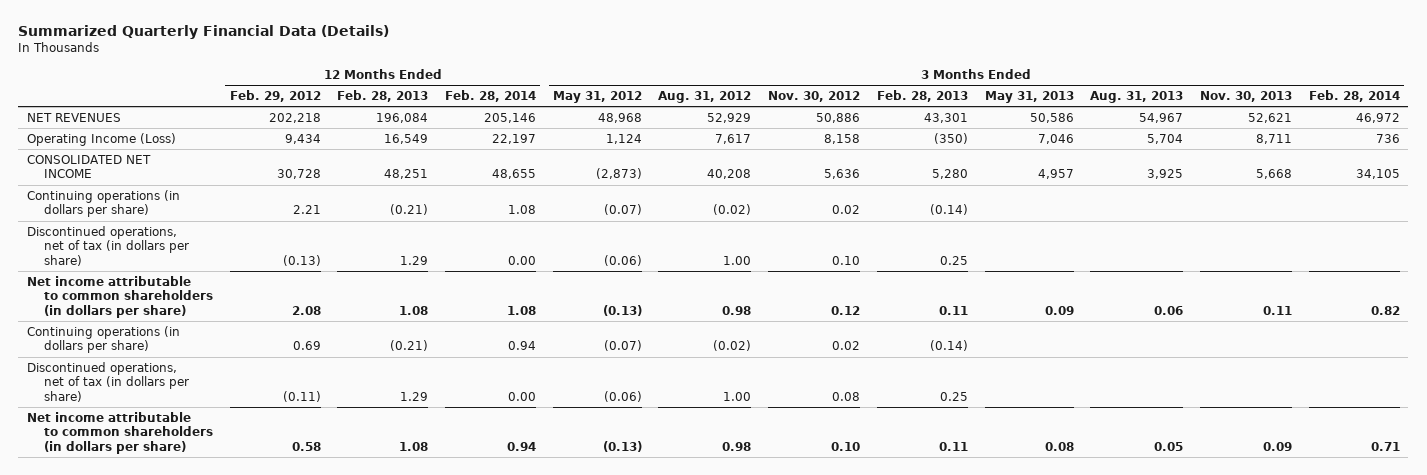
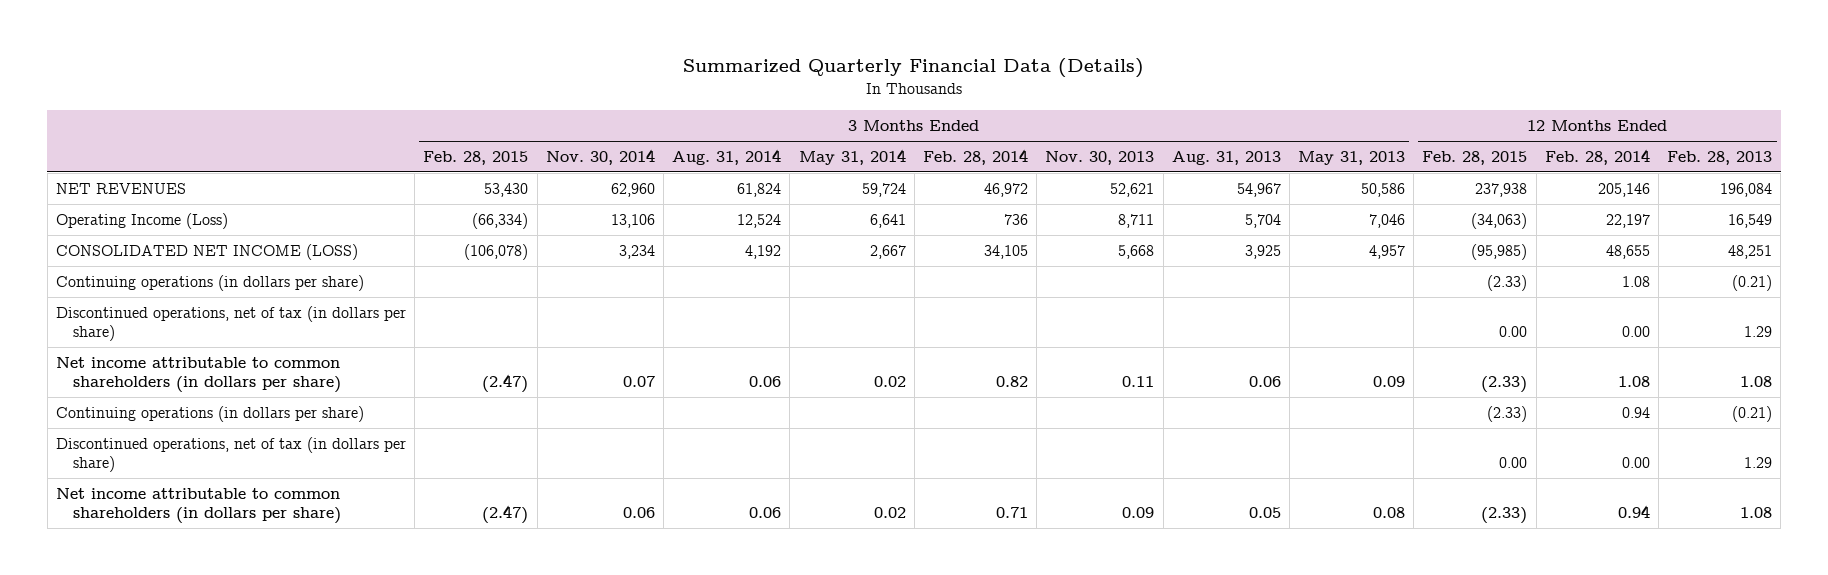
- | 12 Months Ended Feb. 29, 2012 | 12 Months Ended Feb. 28, 2013 | 12 Months Ended Feb. 28, 2014 | 3 Months Ended May 31, 2012 | 3 Months Ended Aug. 31, 2012 | 3 Months Ended Nov. 30, 2012 | 3 Months Ended Feb. 28, 2013 | 3 Months Ended May 31, 2013 | 3 Months Ended Aug. 31, 2013 | 3 Months Ended Nov. 30, 2013 | 3 Months Ended Feb. 28, 2014
+ | 3 Months Ended Feb. 28, 2015 | 3 Months Ended Nov. 30, 2014 | 3 Months Ended Aug. 31, 2014 | 3 Months Ended May 31, 2014 | 3 Months Ended Feb. 28, 2014 | 3 Months Ended Nov. 30, 2013 | 3 Months Ended Aug. 31, 2013 | 3 Months Ended May 31, 2013 | 12 Months Ended Feb. 28, 2015 | 12 Months Ended Feb. 28, 2014 | 12 Months Ended Feb. 28, 2013
- CONSOLIDATED NET INCOME | 30,728 | 48,251 | 48,655 | (2,873) | 40,208 | 5,636 | 5,280 | 4,957 | 3,925 | 5,668 | 34,105
+ CONSOLIDATED NET INCOME (LOSS) | (106,078) | 3,234 | 4,192 | 2,667 | 34,105 | 5,668 | 3,925 | 4,957 | (95,985) | 48,655 | 48,251

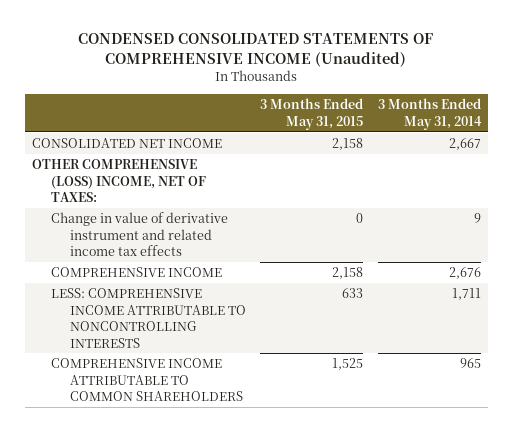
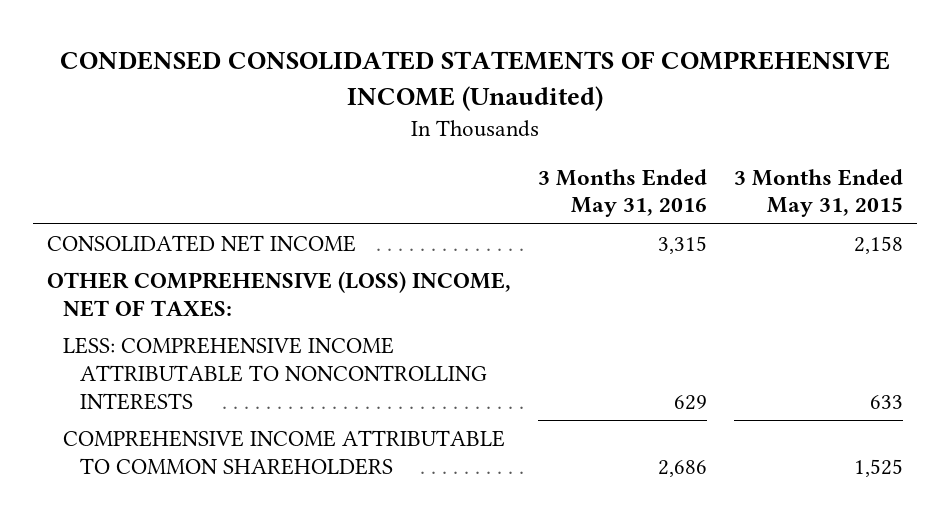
- | 3 Months Ended May 31, 2015 | 3 Months Ended May 31, 2014
+ | 3 Months Ended May 31, 2016 | 3 Months Ended May 31, 2015
- Change in value of derivative instrument and related income tax effects | 0 | 9
- COMPREHENSIVE INCOME | 2,158 | 2,676

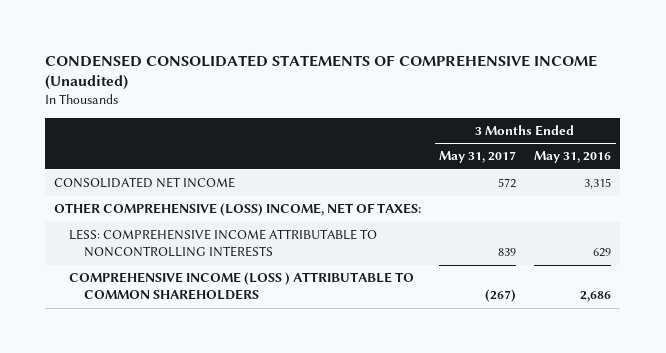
- | 3 Months Ended May 31, 2016 | 3 Months Ended May 31, 2015
+ | 3 Months Ended May 31, 2017 | 3 Months Ended May 31, 2016
- COMPREHENSIVE INCOME ATTRIBUTABLE TO COMMON SHAREHOLDERS | 2,686 | 1,525
+ COMPREHENSIVE INCOME (LOSS ) ATTRIBUTABLE TO COMMON SHAREHOLDERS | (267) | 2,686

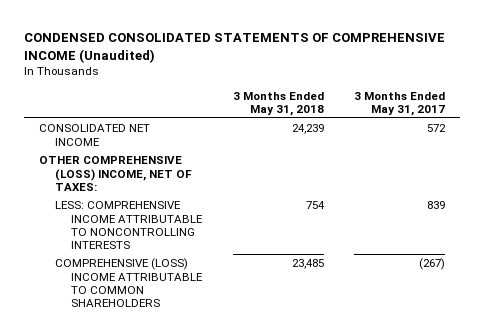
- | 3 Months Ended May 31, 2017 | 3 Months Ended May 31, 2016
+ | 3 Months Ended May 31, 2018 | 3 Months Ended May 31, 2017
- COMPREHENSIVE INCOME (LOSS ) ATTRIBUTABLE TO COMMON SHAREHOLDERS | (267) | 2,686
+ COMPREHENSIVE (LOSS) INCOME ATTRIBUTABLE TO COMMON SHAREHOLDERS | 23,485 | (267)

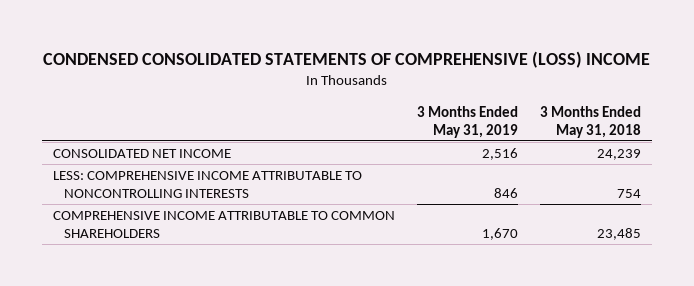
- CONDENSED CONSOLIDATED STATEMENTS OF COMPREHENSIVE INCOME (Unaudited)
+ CONDENSED CONSOLIDATED STATEMENTS OF COMPREHENSIVE (LOSS) INCOME
- | 3 Months Ended May 31, 2018 | 3 Months Ended May 31, 2017
+ | 3 Months Ended May 31, 2019 | 3 Months Ended May 31, 2018
- OTHER COMPREHENSIVE (LOSS) INCOME, NET OF TAXES:
- COMPREHENSIVE (LOSS) INCOME ATTRIBUTABLE TO COMMON SHAREHOLDERS | 23,485 | (267)
+ COMPREHENSIVE INCOME ATTRIBUTABLE TO COMMON SHAREHOLDERS | 1,670 | 23,485

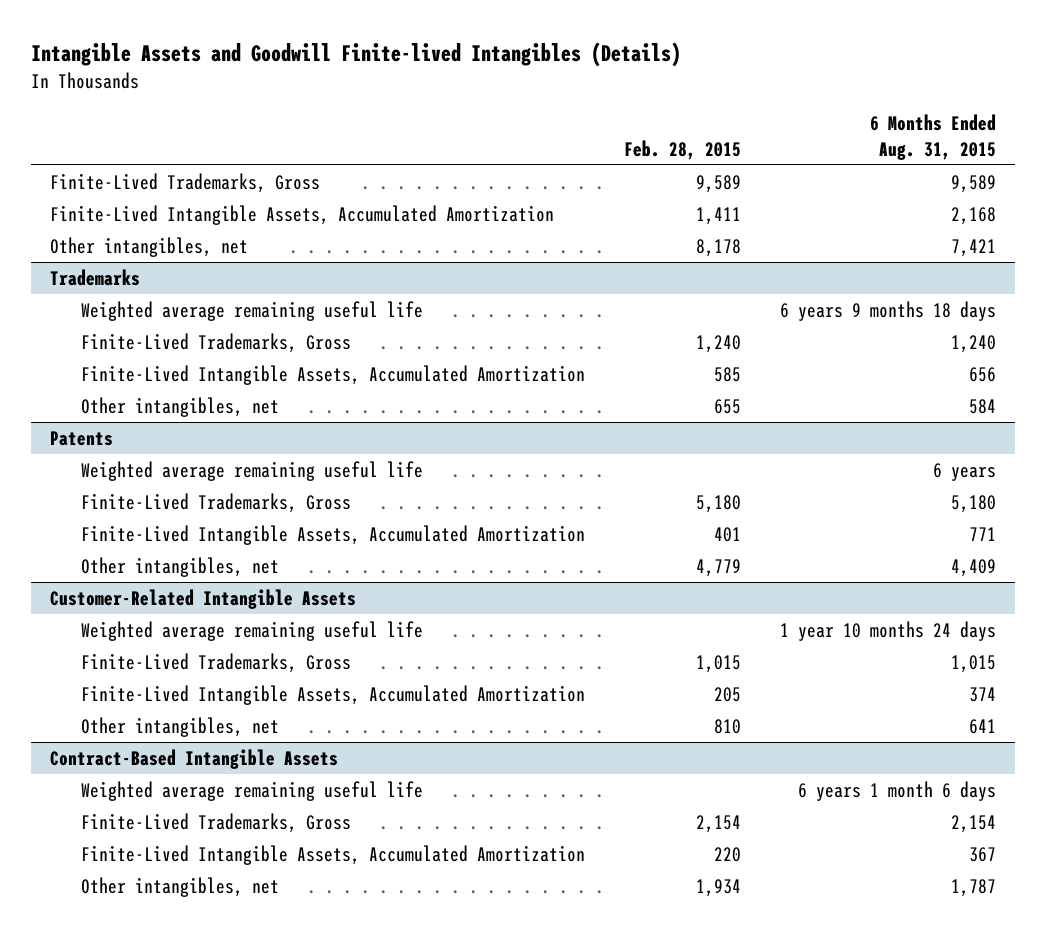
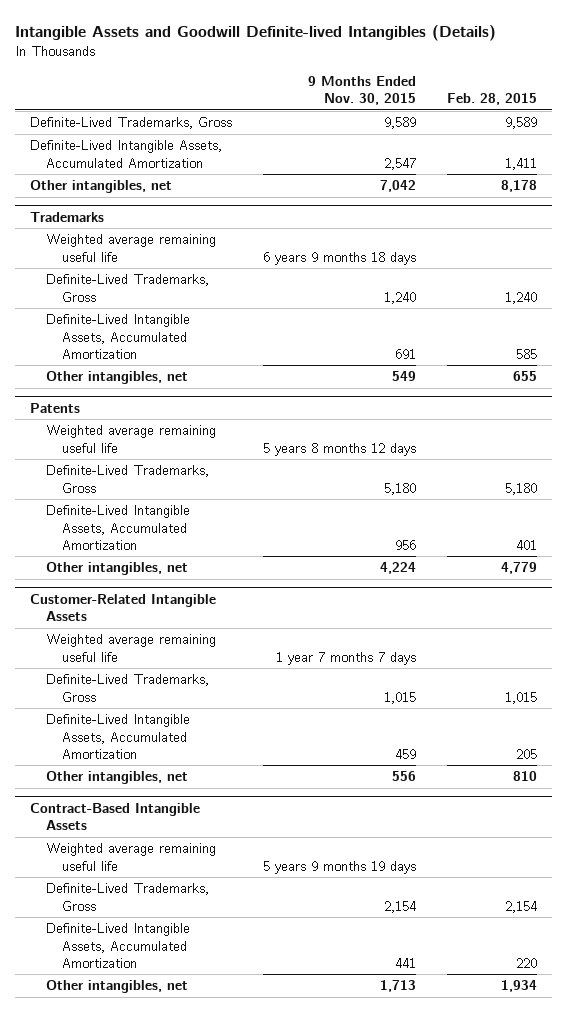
- Intangible Assets and Goodwill Finite-lived Intangibles (Details)
+ Intangible Assets and Goodwill Definite-lived Intangibles (Details)
- | Feb. 28, 2015 | 6 Months Ended Aug. 31, 2015
+ | 9 Months Ended Nov. 30, 2015 | Feb. 28, 2015
- Finite-Lived Trademarks, Gross | 9,589 | 9,589
- Finite-Lived Intangible Assets, Accumulated Amortization | 1,411 | 2,168
+ Definite-Lived Trademarks, Gross | 9,589 | 9,589
+ Definite-Lived Intangible Assets, Accumulated Amortization | 2,547 | 1,411
@ Trademarks
- Finite-Lived Trademarks, Gross | 1,240 | 1,240
- Finite-Lived Intangible Assets, Accumulated Amortization | 585 | 656
+ Definite-Lived Trademarks, Gross | 1,240 | 1,240
+ Definite-Lived Intangible Assets, Accumulated Amortization | 691 | 585
@ Patents
- Finite-Lived Trademarks, Gross | 5,180 | 5,180
- Finite-Lived Intangible Assets, Accumulated Amortization | 401 | 771
+ Definite-Lived Trademarks, Gross | 5,180 | 5,180
+ Definite-Lived Intangible Assets, Accumulated Amortization | 956 | 401
@ Customer-Related Intangible Assets
- Finite-Lived Trademarks, Gross | 1,015 | 1,015
- Finite-Lived Intangible Assets, Accumulated Amortization | 205 | 374
+ Definite-Lived Trademarks, Gross | 1,015 | 1,015
+ Definite-Lived Intangible Assets, Accumulated Amortization | 459 | 205
@ Contract-Based Intangible Assets
- Finite-Lived Trademarks, Gross | 2,154 | 2,154
- Finite-Lived Intangible Assets, Accumulated Amortization | 220 | 367
+ Definite-Lived Trademarks, Gross | 2,154 | 2,154
+ Definite-Lived Intangible Assets, Accumulated Amortization | 441 | 220

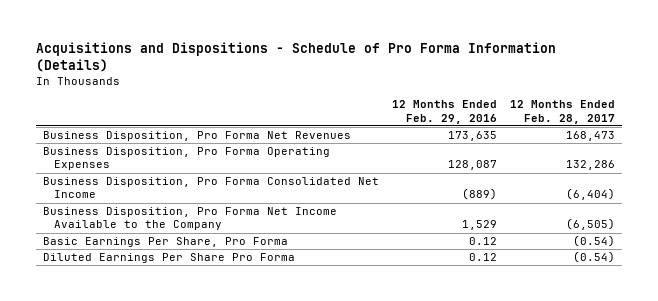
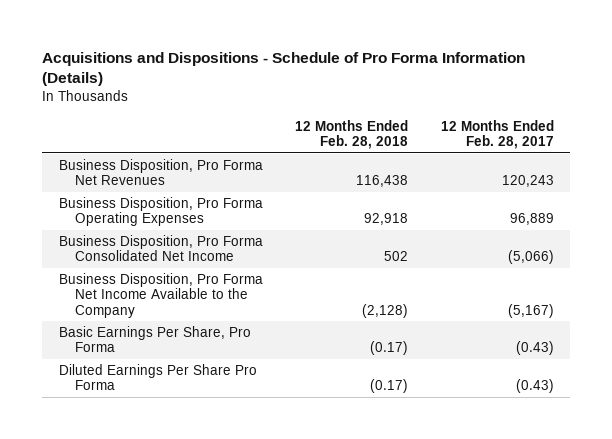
- | 12 Months Ended Feb. 29, 2016 | 12 Months Ended Feb. 28, 2017
+ | 12 Months Ended Feb. 28, 2018 | 12 Months Ended Feb. 28, 2017
- Business Disposition, Pro Forma Net Revenues | 173,635 | 168,473
- Business Disposition, Pro Forma Operating Expenses | 128,087 | 132,286
- Business Disposition, Pro Forma Consolidated Net Income | (889) | (6,404)
- Business Disposition, Pro Forma Net Income Available to the Company | 1,529 | (6,505)
- Basic Earnings Per Share, Pro Forma | 0.12 | (0.54)
- Diluted Earnings Per Share Pro Forma | 0.12 | (0.54)
+ Business Disposition, Pro Forma Net Revenues | 116,438 | 120,243
+ Business Disposition, Pro Forma Operating Expenses | 92,918 | 96,889
+ Business Disposition, Pro Forma Consolidated Net Income | 502 | (5,066)
+ Business Disposition, Pro Forma Net Income Available to the Company | (2,128) | (5,167)
+ Basic Earnings Per Share, Pro Forma | (0.17) | (0.43)
+ Diluted Earnings Per Share Pro Forma | (0.17) | (0.43)

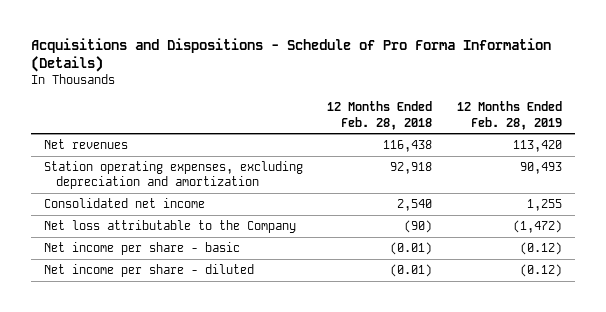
- | 12 Months Ended Feb. 28, 2018 | 12 Months Ended Feb. 28, 2017
+ | 12 Months Ended Feb. 28, 2018 | 12 Months Ended Feb. 28, 2019
- Business Disposition, Pro Forma Net Revenues | 116,438 | 120,243
- Business Disposition, Pro Forma Operating Expenses | 92,918 | 96,889
- Business Disposition, Pro Forma Consolidated Net Income | 502 | (5,066)
- Business Disposition, Pro Forma Net Income Available to the Company | (2,128) | (5,167)
- Basic Earnings Per Share, Pro Forma | (0.17) | (0.43)
- Diluted Earnings Per Share Pro Forma | (0.17) | (0.43)
+ Net revenues | 116,438 | 113,420
+ Station operating expenses, excluding depreciation and amortization | 92,918 | 90,493
+ Consolidated net income | 2,540 | 1,255
+ Net loss attributable to the Company | (90) | (1,472)
+ Net income per share - basic | (0.01) | (0.12)
+ Net income per share - diluted | (0.01) | (0.12)

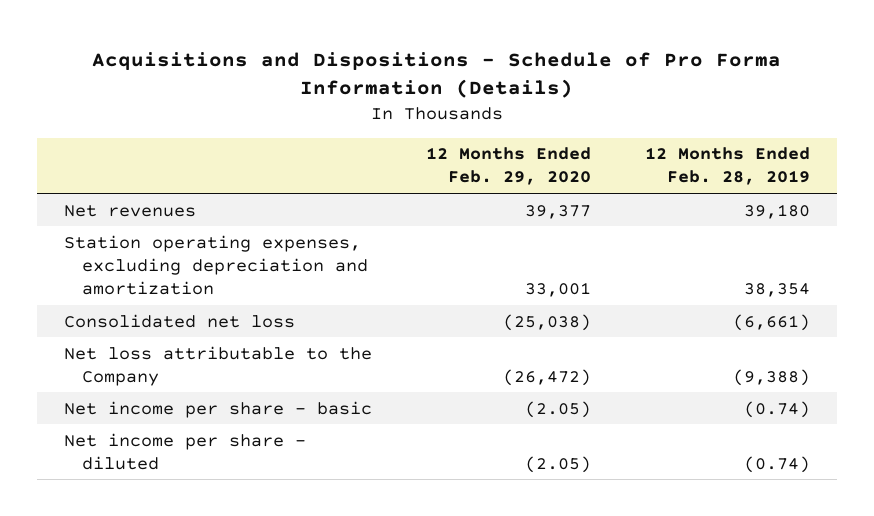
- | 12 Months Ended Feb. 28, 2018 | 12 Months Ended Feb. 28, 2019
+ | 12 Months Ended Feb. 29, 2020 | 12 Months Ended Feb. 28, 2019
- Net revenues | 116,438 | 113,420
- Station operating expenses, excluding depreciation and amortization | 92,918 | 90,493
- Consolidated net income | 2,540 | 1,255
- Net loss attributable to the Company | (90) | (1,472)
- Net income per share - basic | (0.01) | (0.12)
- Net income per share - diluted | (0.01) | (0.12)
+ Net revenues | 39,377 | 39,180
+ Station operating expenses, excluding depreciation and amortization | 33,001 | 38,354
+ Consolidated net loss | (25,038) | (6,661)
+ Net loss attributable to the Company | (26,472) | (9,388)
+ Net income per share - basic | (2.05) | (0.74)
+ Net income per share - diluted | (2.05) | (0.74)

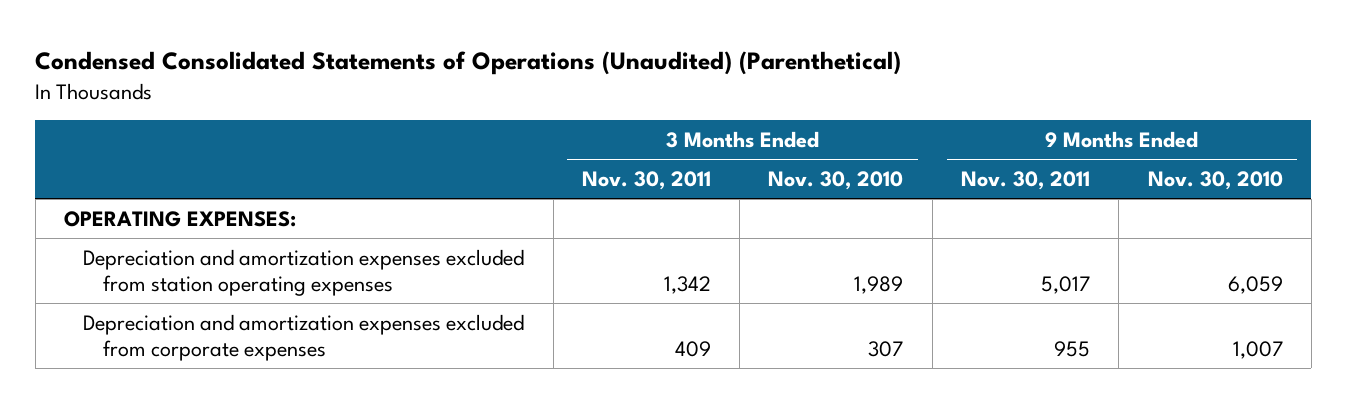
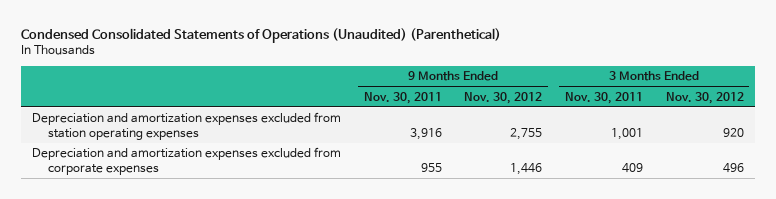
- | 3 Months Ended Nov. 30, 2011 | 3 Months Ended Nov. 30, 2010 | 9 Months Ended Nov. 30, 2011 | 9 Months Ended Nov. 30, 2010
+ | 9 Months Ended Nov. 30, 2011 | 9 Months Ended Nov. 30, 2012 | 3 Months Ended Nov. 30, 2011 | 3 Months Ended Nov. 30, 2012
- OPERATING EXPENSES:
- Depreciation and amortization expenses excluded from station operating expenses | 1,342 | 1,989 | 5,017 | 6,059
+ Depreciation and amortization expenses excluded from station operating expenses | 3,916 | 2,755 | 1,001 | 920

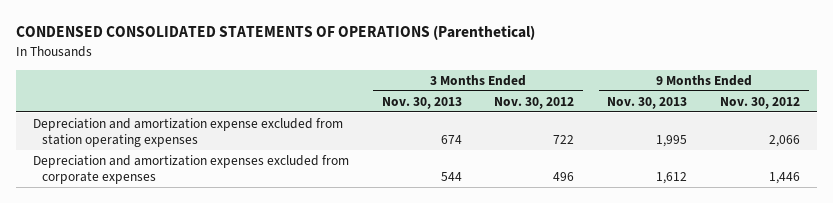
- Condensed Consolidated Statements of Operations (Unaudited) (Parenthetical)
+ CONDENSED CONSOLIDATED STATEMENTS OF OPERATIONS (Parenthetical)
- | 9 Months Ended Nov. 30, 2011 | 9 Months Ended Nov. 30, 2012 | 3 Months Ended Nov. 30, 2011 | 3 Months Ended Nov. 30, 2012
+ | 3 Months Ended Nov. 30, 2013 | 3 Months Ended Nov. 30, 2012 | 9 Months Ended Nov. 30, 2013 | 9 Months Ended Nov. 30, 2012
- Depreciation and amortization expenses excluded from station operating expenses | 3,916 | 2,755 | 1,001 | 920
+ Depreciation and amortization expense excluded from station operating expenses | 674 | 722 | 1,995 | 2,066

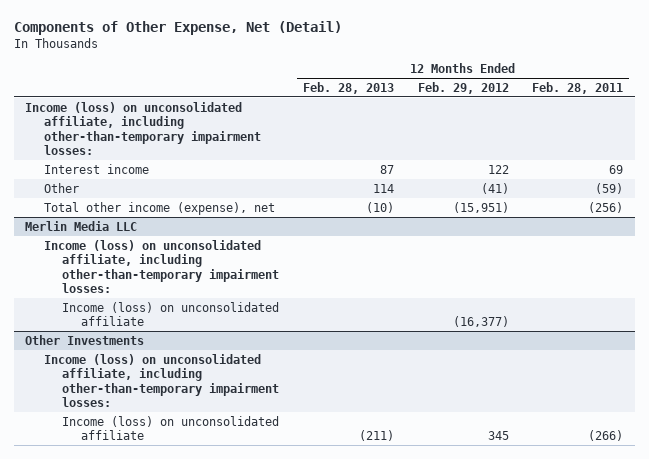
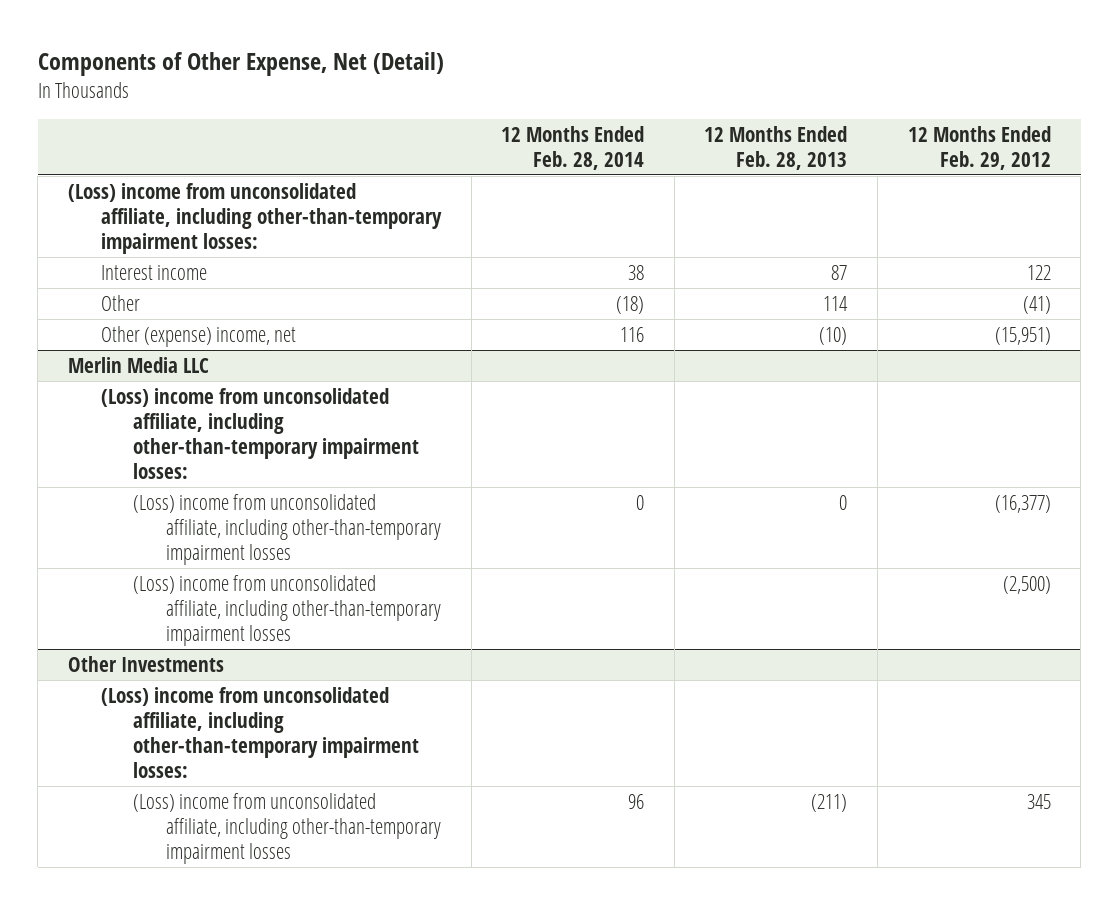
- | 12 Months Ended Feb. 28, 2013 | 12 Months Ended Feb. 29, 2012 | 12 Months Ended Feb. 28, 2011
+ | 12 Months Ended Feb. 28, 2014 | 12 Months Ended Feb. 28, 2013 | 12 Months Ended Feb. 29, 2012
- Income (loss) on unconsolidated affiliate, including other-than-temporary impairment losses:
+ (Loss) income from unconsolidated affiliate, including other-than-temporary impairment losses:
- Total other income (expense), net | (10) | (15,951) | (256)
+ Other (expense) income, net | 116 | (10) | (15,951)
@ Merlin Media LLC
- Income (loss) on unconsolidated affiliate, including other-than-temporary impairment losses:
- Income (loss) on unconsolidated affiliate | | (16,377) |
+ (Loss) income from unconsolidated affiliate, including other-than-temporary impairment losses:
+ (Loss) income from unconsolidated affiliate, including other-than-temporary impairment losses | 0 | 0 | (16,377)
+ (Loss) income from unconsolidated affiliate, including other-than-temporary impairment losses | | | (2,500)
@ Other Investments
- Income (loss) on unconsolidated affiliate, including other-than-temporary impairment losses:
- Income (loss) on unconsolidated affiliate | (211) | 345 | (266)
+ (Loss) income from unconsolidated affiliate, including other-than-temporary impairment losses:
+ (Loss) income from unconsolidated affiliate, including other-than-temporary impairment losses | 96 | (211) | 345

